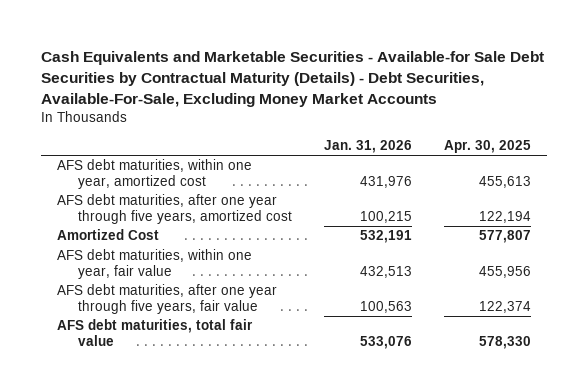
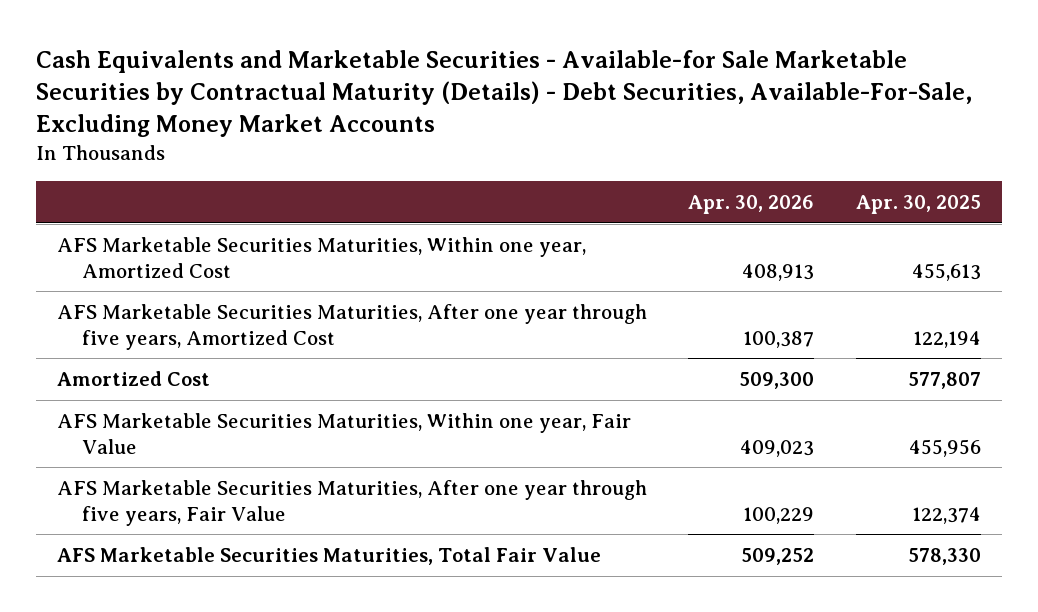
- Cash Equivalents and Marketable Securities - Available-for Sale Debt Securities by Contractual Maturity (Details) - Debt Securities, Available-For-Sale, Excluding Money Market Accounts
+ Cash Equivalents and Marketable Securities - Available-for Sale Marketable Securities by Contractual Maturity (Details) - Debt Securities, Available-For-Sale, Excluding Money Market Accounts
- | Jan. 31, 2026 | Apr. 30, 2025
+ | Apr. 30, 2026 | Apr. 30, 2025
- AFS debt maturities, within one year, amortized cost | 431,976 | 455,613
- AFS debt maturities, after one year through five years, amortized cost | 100,215 | 122,194
+ AFS Marketable Securities Maturities, Within one year, Amortized Cost | 408,913 | 455,613
+ AFS Marketable Securities Maturities, After one year through five years, Amortized Cost | 100,387 | 122,194
- AFS debt maturities, within one year, fair value | 432,513 | 455,956
- AFS debt maturities, after one year through five years, fair value | 100,563 | 122,374
- AFS debt maturities, total fair value | 533,076 | 578,330
+ AFS Marketable Securities Maturities, Within one year, Fair Value | 409,023 | 455,956
+ AFS Marketable Securities Maturities, After one year through five years, Fair Value | 100,229 | 122,374
+ AFS Marketable Securities Maturities, Total Fair Value | 509,252 | 578,330

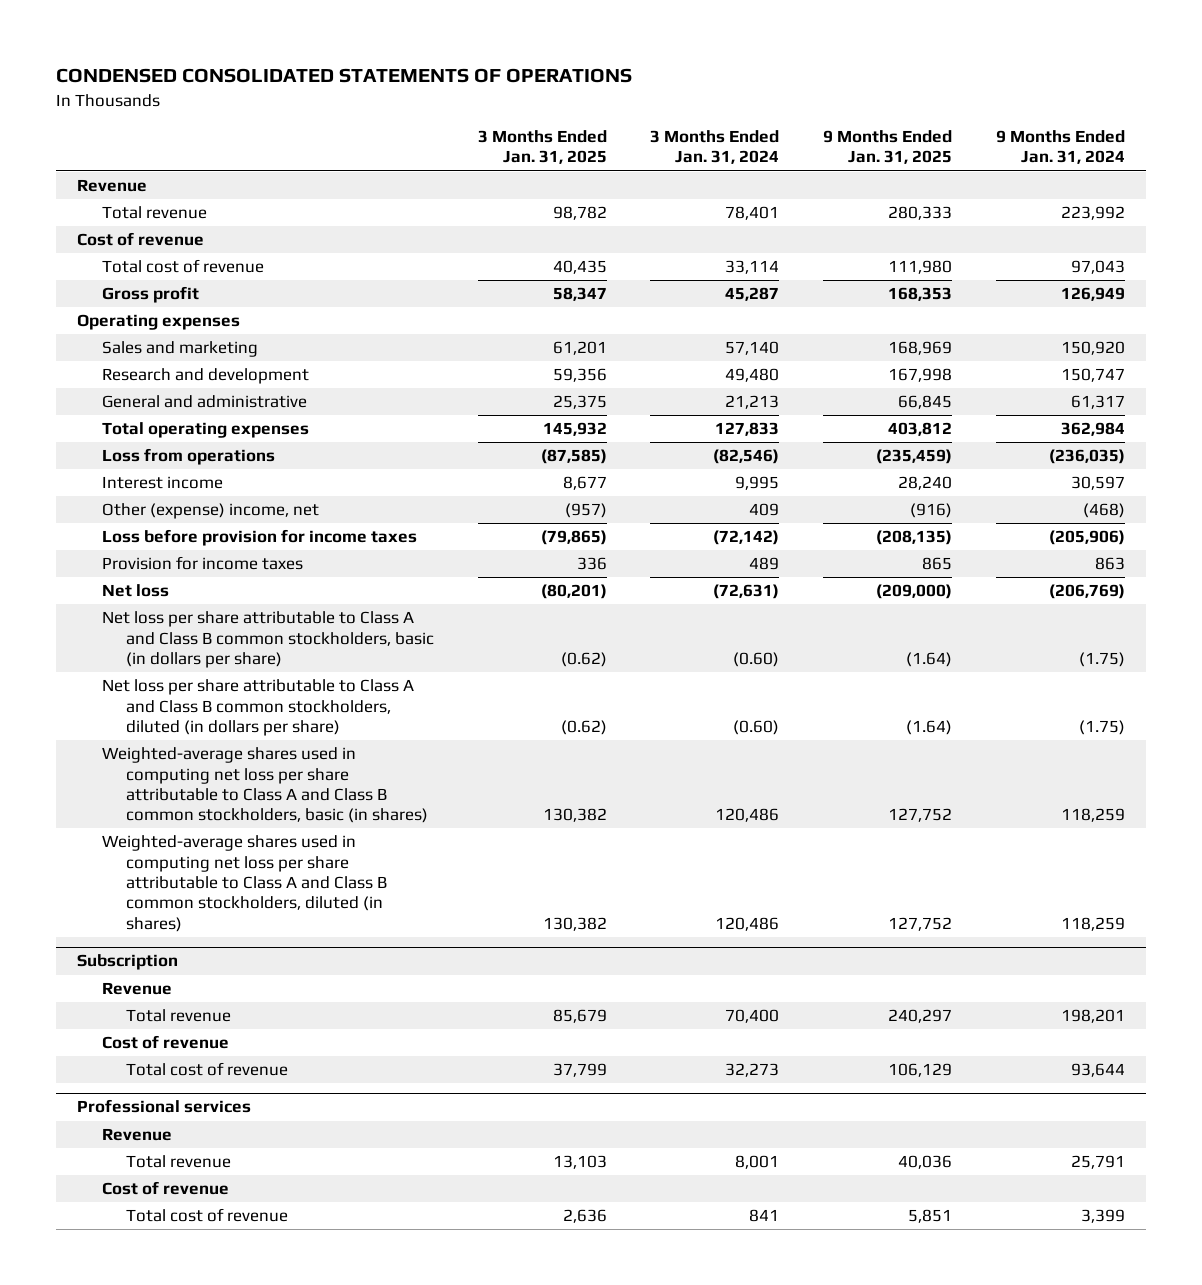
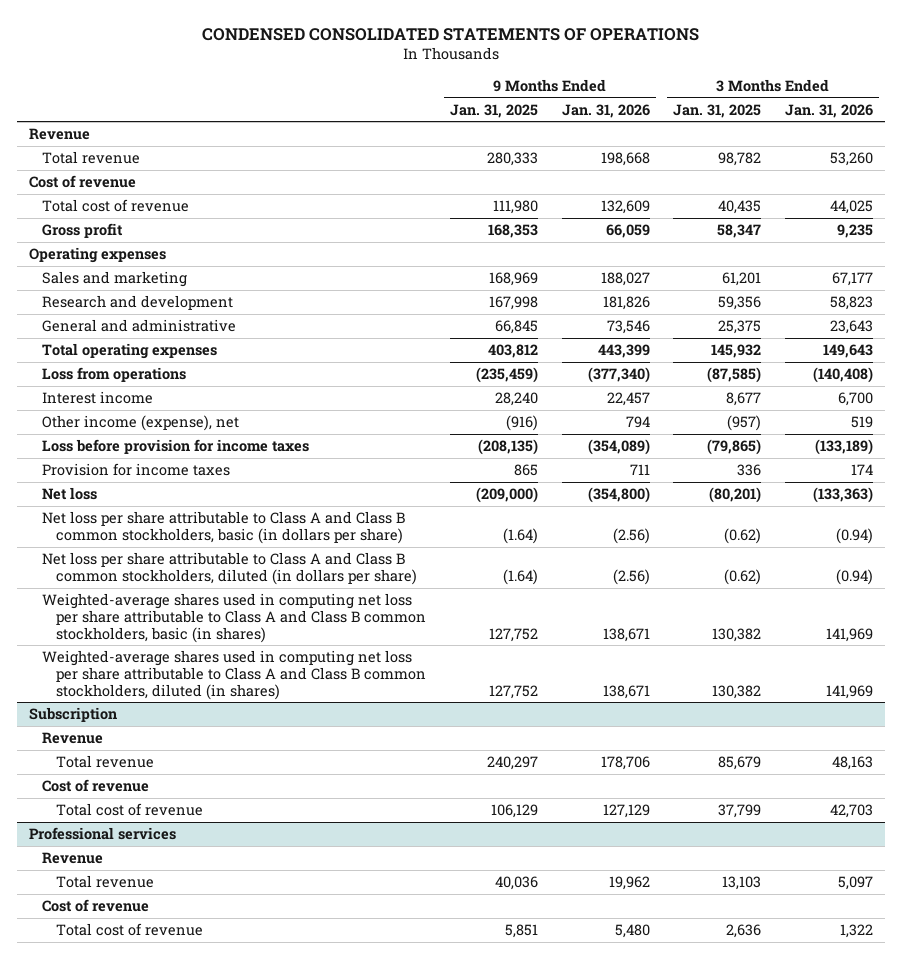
- | 3 Months Ended Jan. 31, 2025 | 3 Months Ended Jan. 31, 2024 | 9 Months Ended Jan. 31, 2025 | 9 Months Ended Jan. 31, 2024
+ | 9 Months Ended Jan. 31, 2025 | 9 Months Ended Jan. 31, 2026 | 3 Months Ended Jan. 31, 2025 | 3 Months Ended Jan. 31, 2026
- Other (expense) income, net | (957) | 409 | (916) | (468)
+ Other income (expense), net | (916) | 794 | (957) | 519

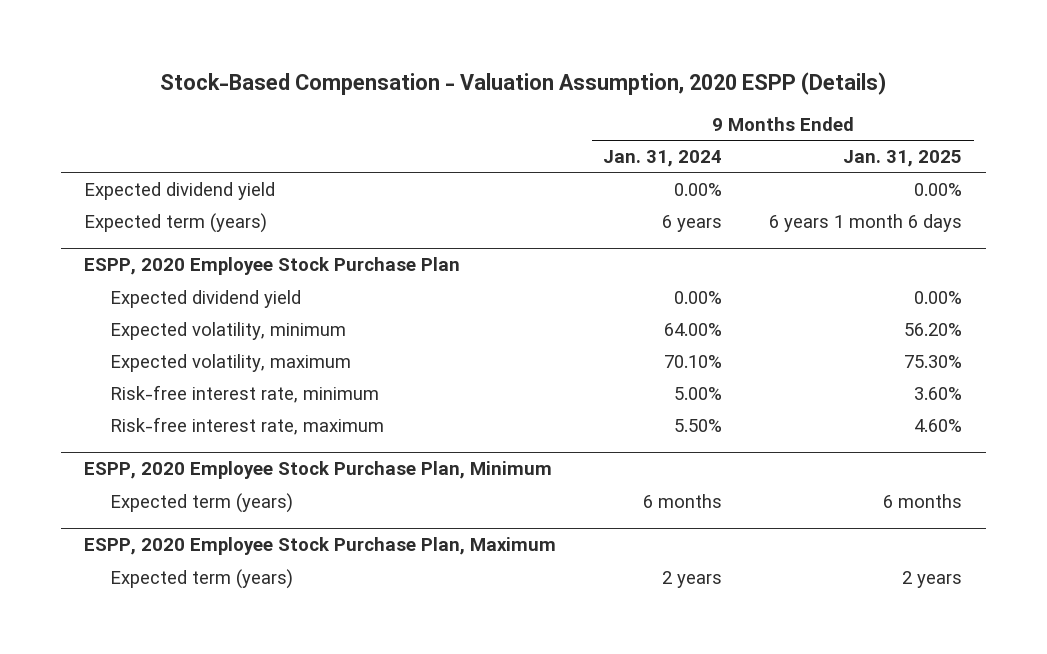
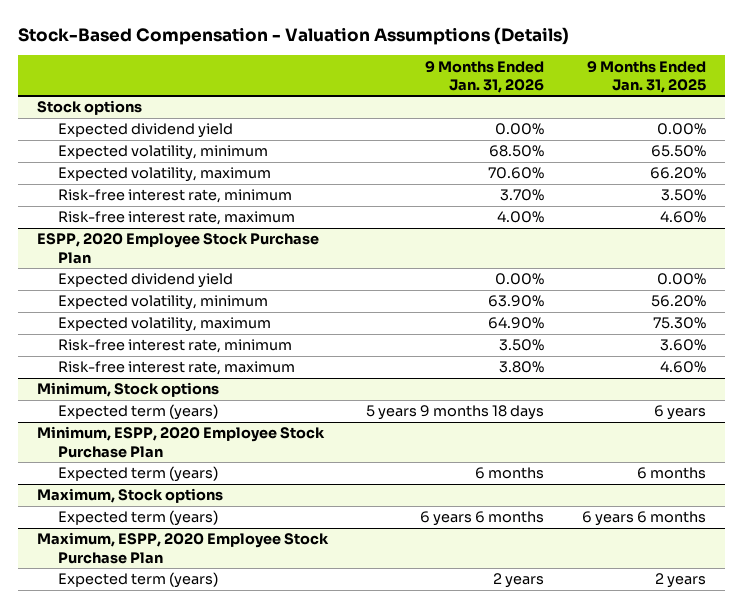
- Stock-Based Compensation - Valuation Assumption, 2020 ESPP (Details)
+ Stock-Based Compensation - Valuation Assumptions (Details)
- | 9 Months Ended Jan. 31, 2024 | 9 Months Ended Jan. 31, 2025
+ | 9 Months Ended Jan. 31, 2026 | 9 Months Ended Jan. 31, 2025
+ Stock options
- Expected term (years) | 6 years | 6 years 1 month 6 days
+ Expected volatility, minimum | 68.50% | 65.50%
+ Expected volatility, maximum | 70.60% | 66.20%
+ Risk-free interest rate, minimum | 3.70% | 3.50%
+ Risk-free interest rate, maximum | 4.00% | 4.60%
- ESPP, 2020 Employee Stock Purchase Plan, Minimum
+ Minimum, Stock options
+ Expected term (years) | 5 years 9 months 18 days | 6 years
+ Minimum, ESPP, 2020 Employee Stock Purchase Plan
- ESPP, 2020 Employee Stock Purchase Plan, Maximum
+ Maximum, Stock options
+ Expected term (years) | 6 years 6 months | 6 years 6 months
+ Maximum, ESPP, 2020 Employee Stock Purchase Plan

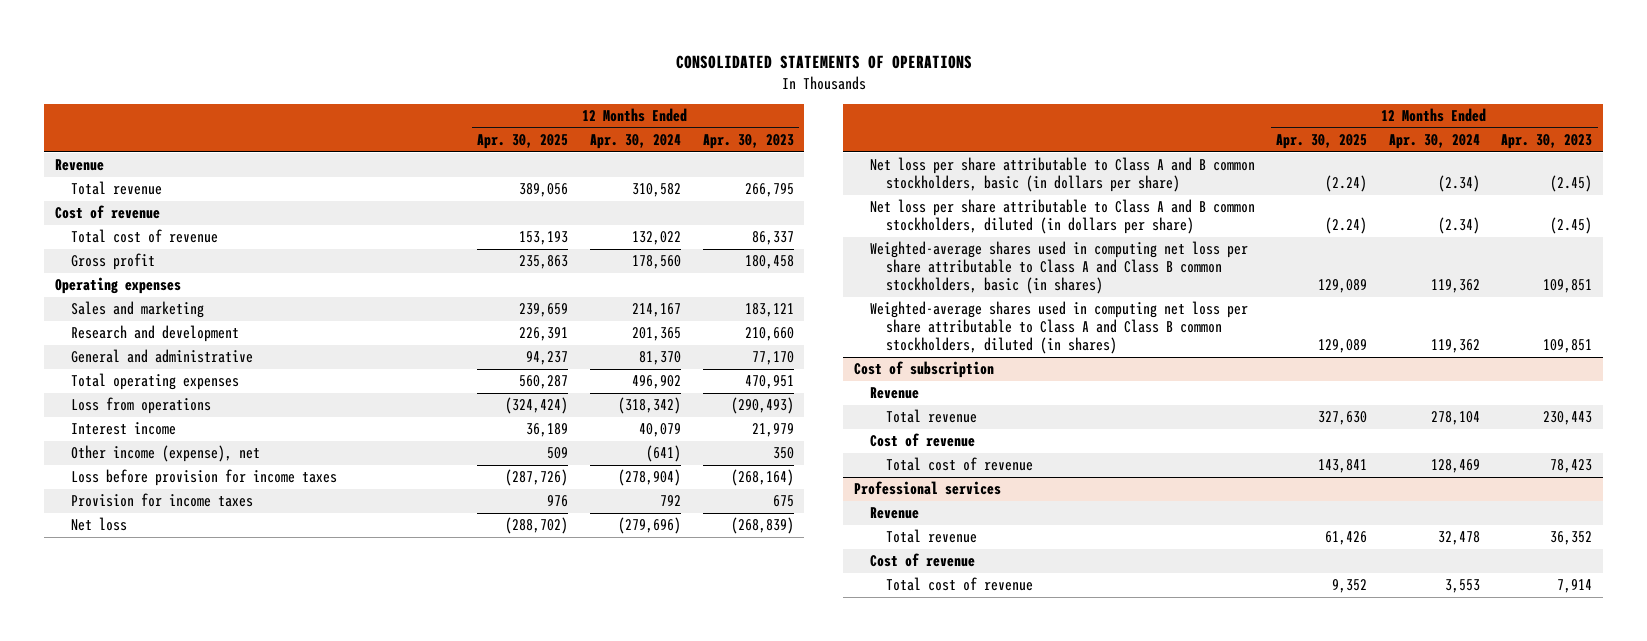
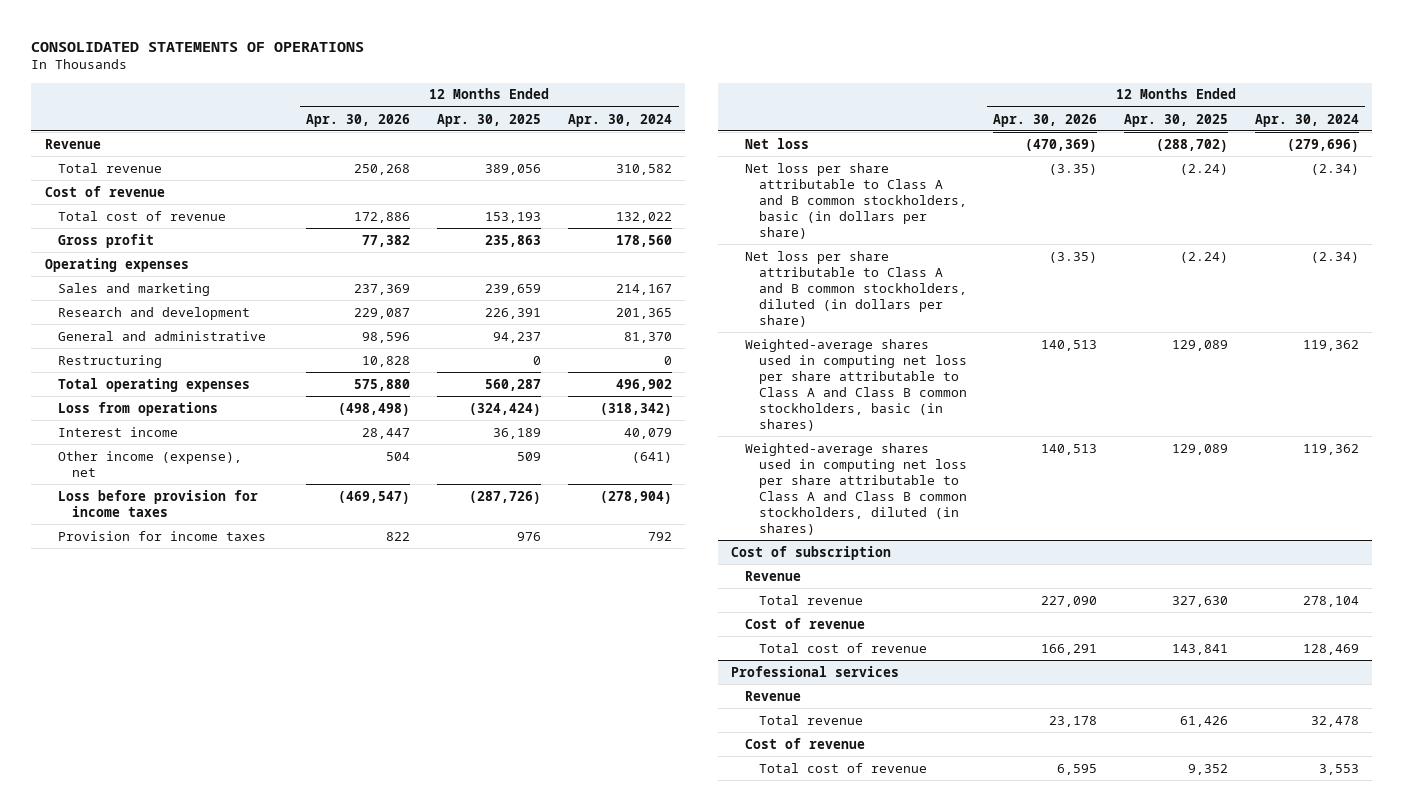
- | 12 Months Ended Apr. 30, 2025 | 12 Months Ended Apr. 30, 2024 | 12 Months Ended Apr. 30, 2023
+ | 12 Months Ended Apr. 30, 2026 | 12 Months Ended Apr. 30, 2025 | 12 Months Ended Apr. 30, 2024
+ Restructuring | 10,828 | 0 | 0

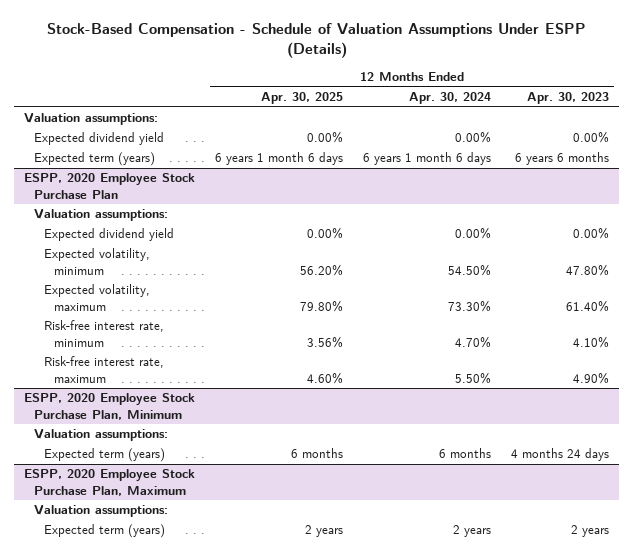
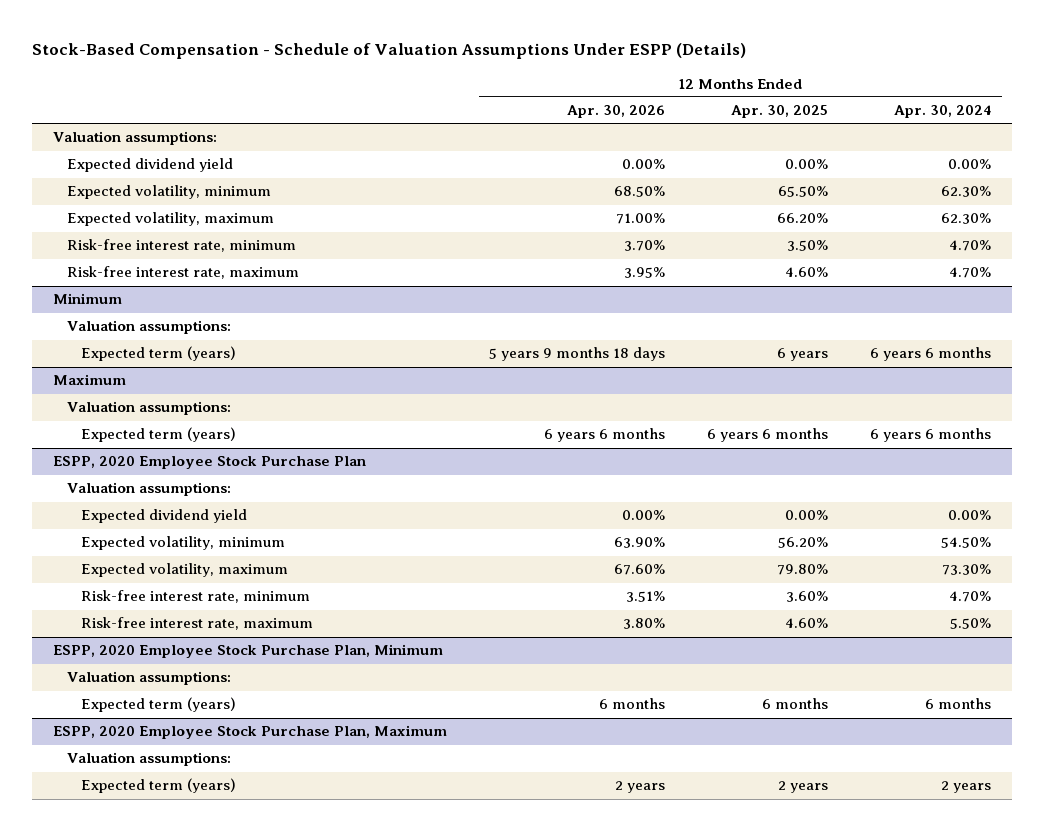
- | 12 Months Ended Apr. 30, 2025 | 12 Months Ended Apr. 30, 2024 | 12 Months Ended Apr. 30, 2023
+ | 12 Months Ended Apr. 30, 2026 | 12 Months Ended Apr. 30, 2025 | 12 Months Ended Apr. 30, 2024
- Expected term (years) | 6 years 1 month 6 days | 6 years 1 month 6 days | 6 years 6 months
+ Expected volatility, minimum | 68.50% | 65.50% | 62.30%
+ Expected volatility, maximum | 71.00% | 66.20% | 62.30%
+ Risk-free interest rate, minimum | 3.70% | 3.50% | 4.70%
+ Risk-free interest rate, maximum | 3.95% | 4.60% | 4.70%
+ Minimum
+ Valuation assumptions:
+ Expected term (years) | 5 years 9 months 18 days | 6 years | 6 years 6 months
+ Maximum
+ Valuation assumptions:
+ Expected term (years) | 6 years 6 months | 6 years 6 months | 6 years 6 months
@ ESPP, 2020 Employee Stock Purchase Plan
- Risk-free interest rate, minimum | 3.56% | 4.70% | 4.10%
+ Risk-free interest rate, minimum | 3.51% | 3.60% | 4.70%

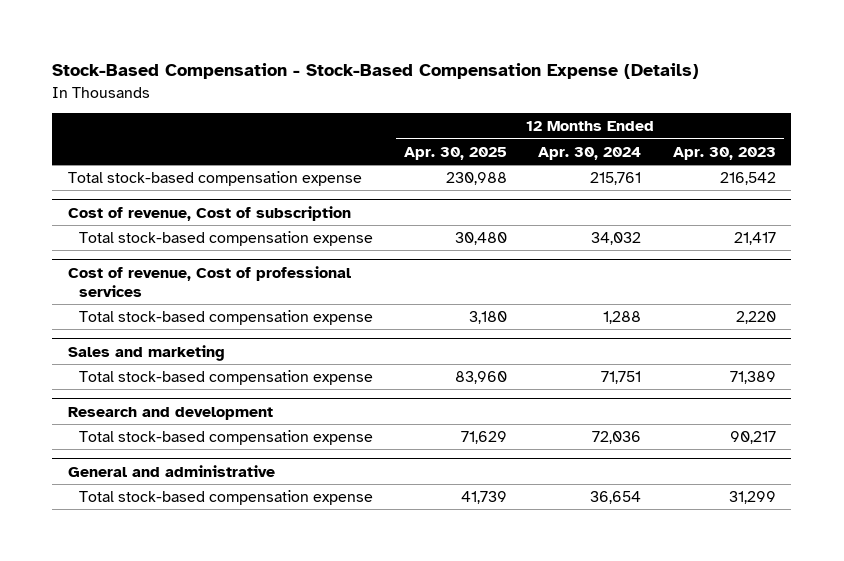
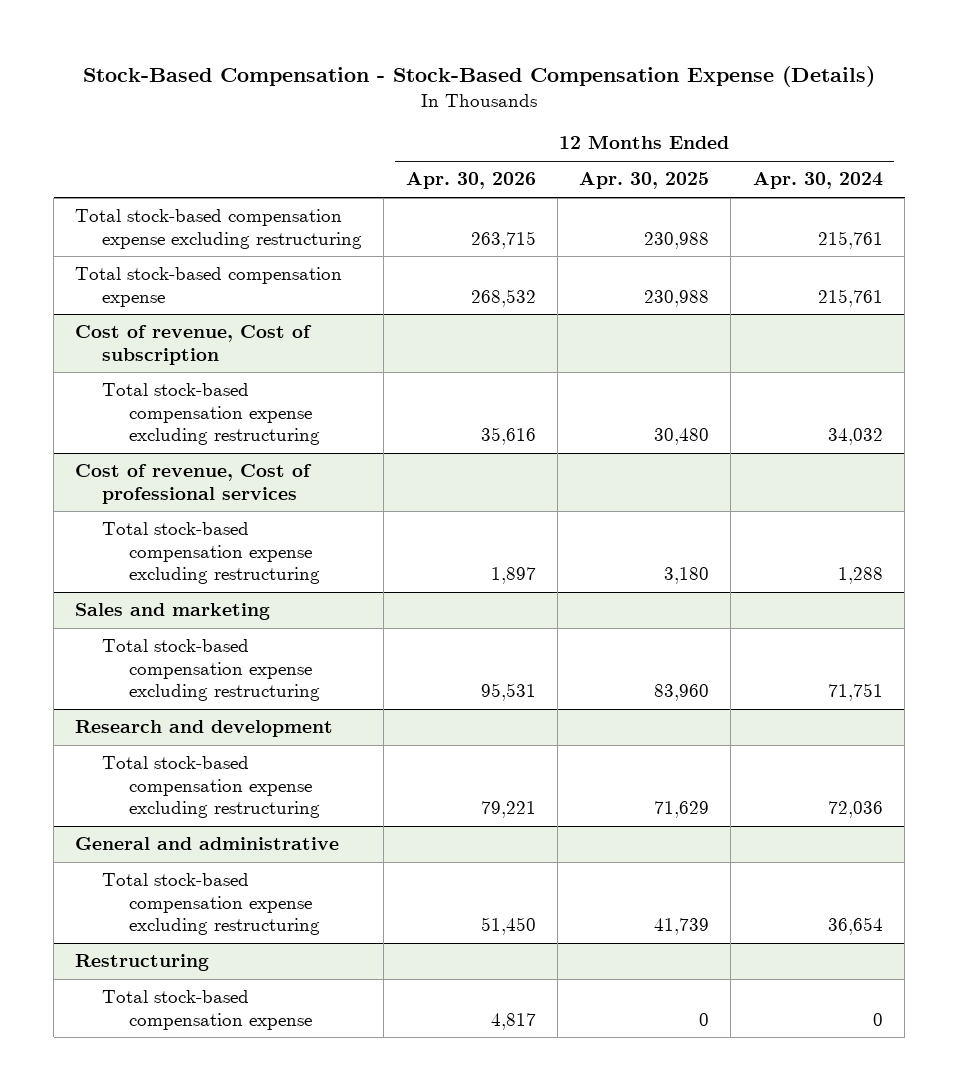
- | 12 Months Ended Apr. 30, 2025 | 12 Months Ended Apr. 30, 2024 | 12 Months Ended Apr. 30, 2023
+ | 12 Months Ended Apr. 30, 2026 | 12 Months Ended Apr. 30, 2025 | 12 Months Ended Apr. 30, 2024
+ Total stock-based compensation expense excluding restructuring | 263,715 | 230,988 | 215,761
@ Cost of revenue, Cost of subscription
- Total stock-based compensation expense | 30,480 | 34,032 | 21,417
+ Total stock-based compensation expense excluding restructuring | 35,616 | 30,480 | 34,032
@ Cost of revenue, Cost of professional services
- Total stock-based compensation expense | 3,180 | 1,288 | 2,220
+ Total stock-based compensation expense excluding restructuring | 1,897 | 3,180 | 1,288
@ Sales and marketing
- Total stock-based compensation expense | 83,960 | 71,751 | 71,389
+ Total stock-based compensation expense excluding restructuring | 95,531 | 83,960 | 71,751
@ Research and development
- Total stock-based compensation expense | 71,629 | 72,036 | 90,217
+ Total stock-based compensation expense excluding restructuring | 79,221 | 71,629 | 72,036
@ General and administrative
- Total stock-based compensation expense | 41,739 | 36,654 | 31,299
+ Total stock-based compensation expense excluding restructuring | 51,450 | 41,739 | 36,654
+ Restructuring
+ Total stock-based compensation expense | 4,817 | 0 | 0

